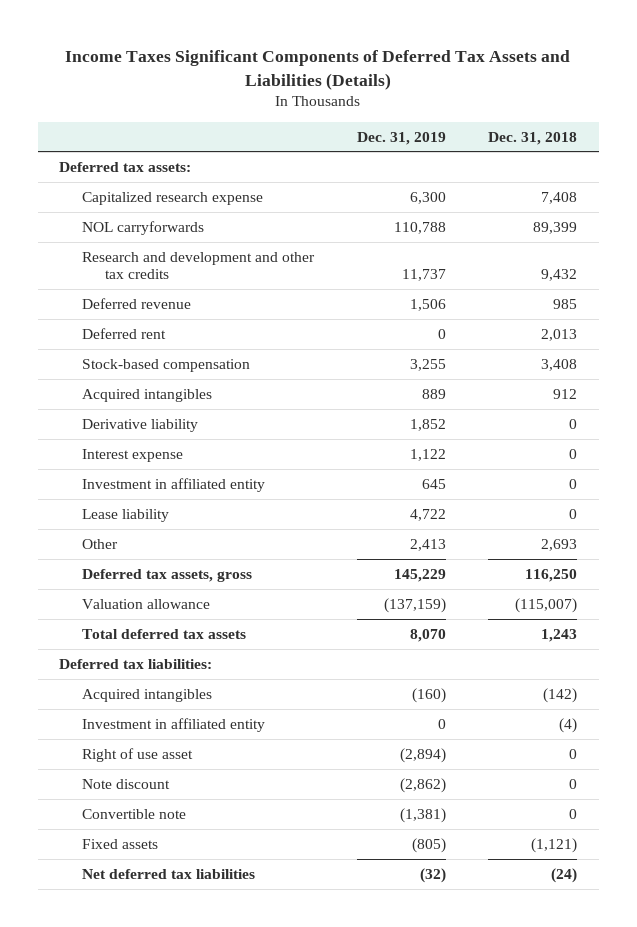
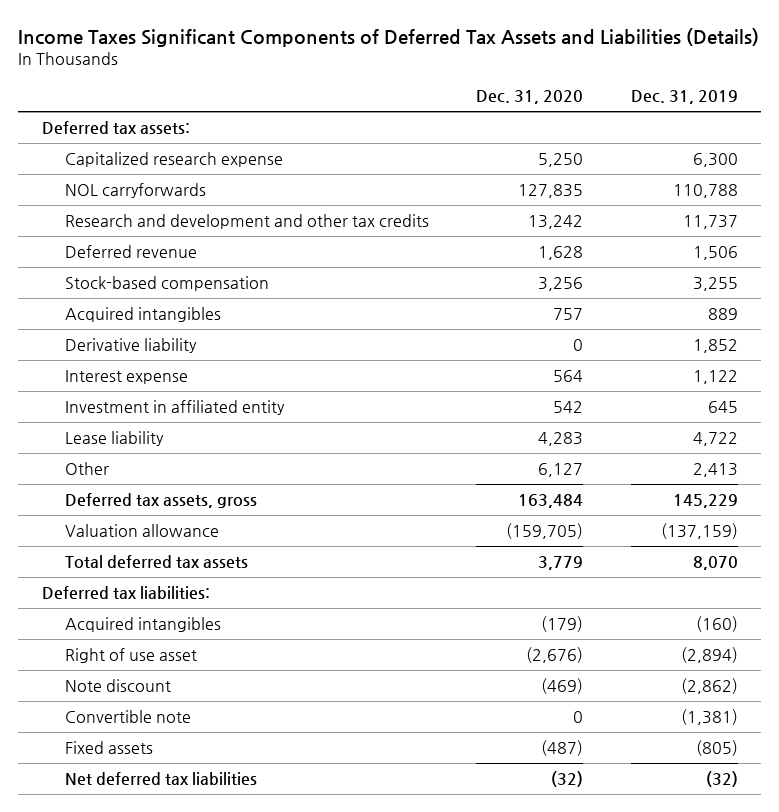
- | Dec. 31, 2019 | Dec. 31, 2018
+ | Dec. 31, 2020 | Dec. 31, 2019
- Deferred rent | 0 | 2,013
- Investment in affiliated entity | 0 | (4)

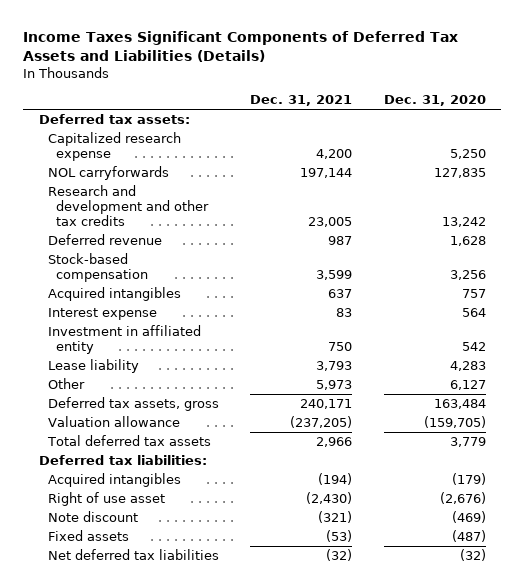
- | Dec. 31, 2020 | Dec. 31, 2019
+ | Dec. 31, 2021 | Dec. 31, 2020
- Derivative liability | 0 | 1,852
- Convertible note | 0 | (1,381)

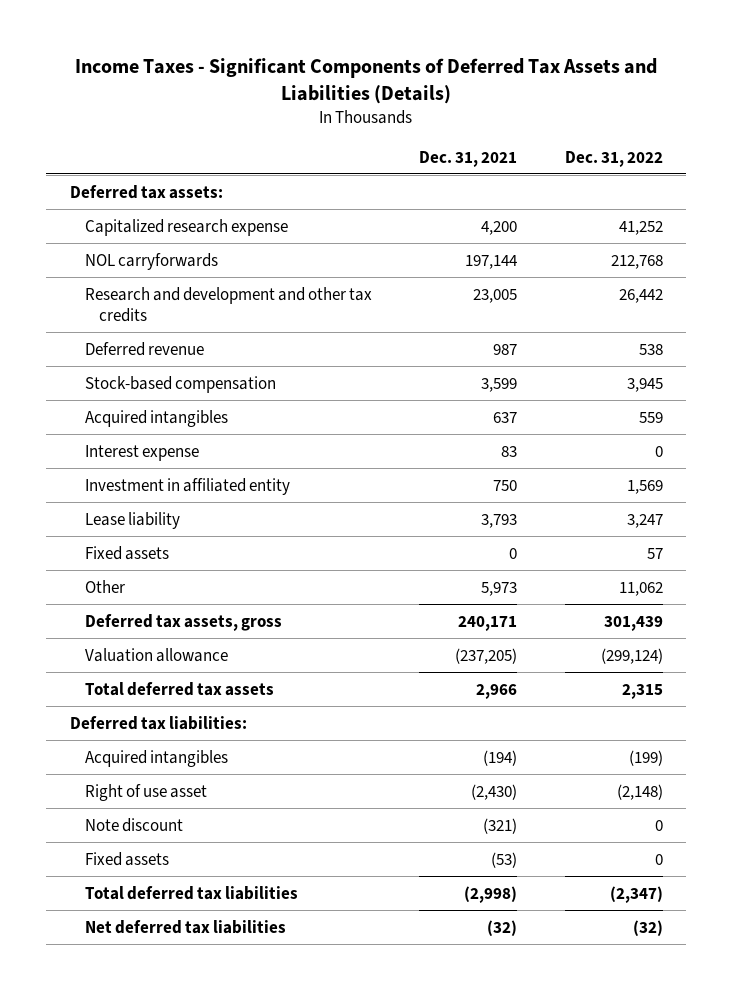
- Income Taxes Significant Components of Deferred Tax Assets and Liabilities (Details)
+ Income Taxes - Significant Components of Deferred Tax Assets and Liabilities (Details)
- | Dec. 31, 2021 | Dec. 31, 2020
+ | Dec. 31, 2021 | Dec. 31, 2022
+ Fixed assets | 0 | 57
+ Total deferred tax liabilities | (2,998) | (2,347)

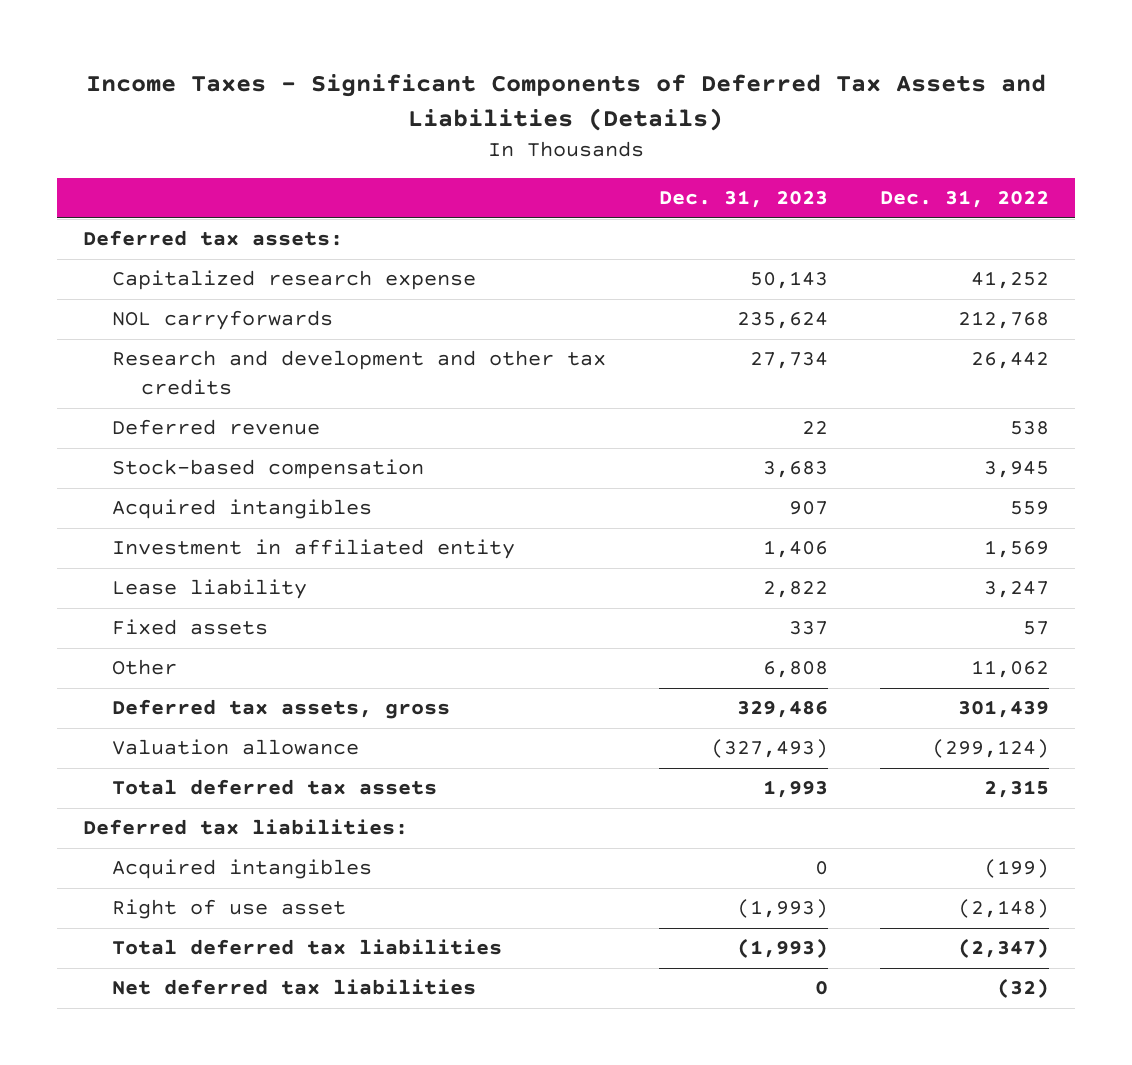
- | Dec. 31, 2021 | Dec. 31, 2022
+ | Dec. 31, 2023 | Dec. 31, 2022
- Interest expense | 83 | 0
- Note discount | (321) | 0
- Fixed assets | (53) | 0

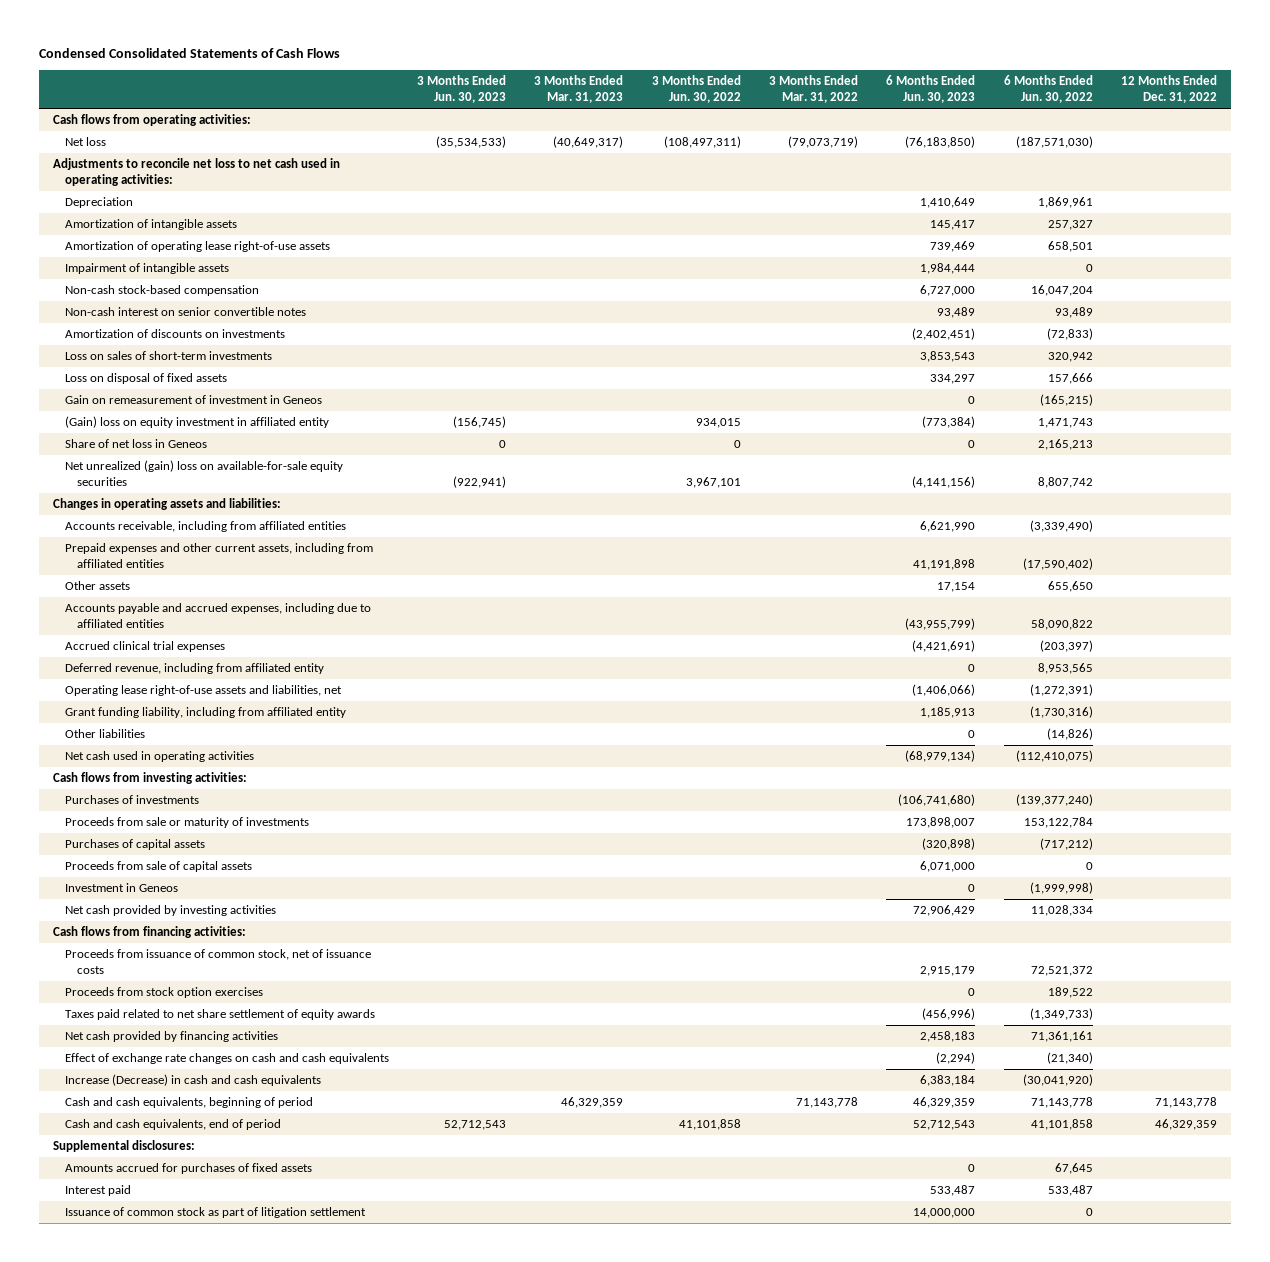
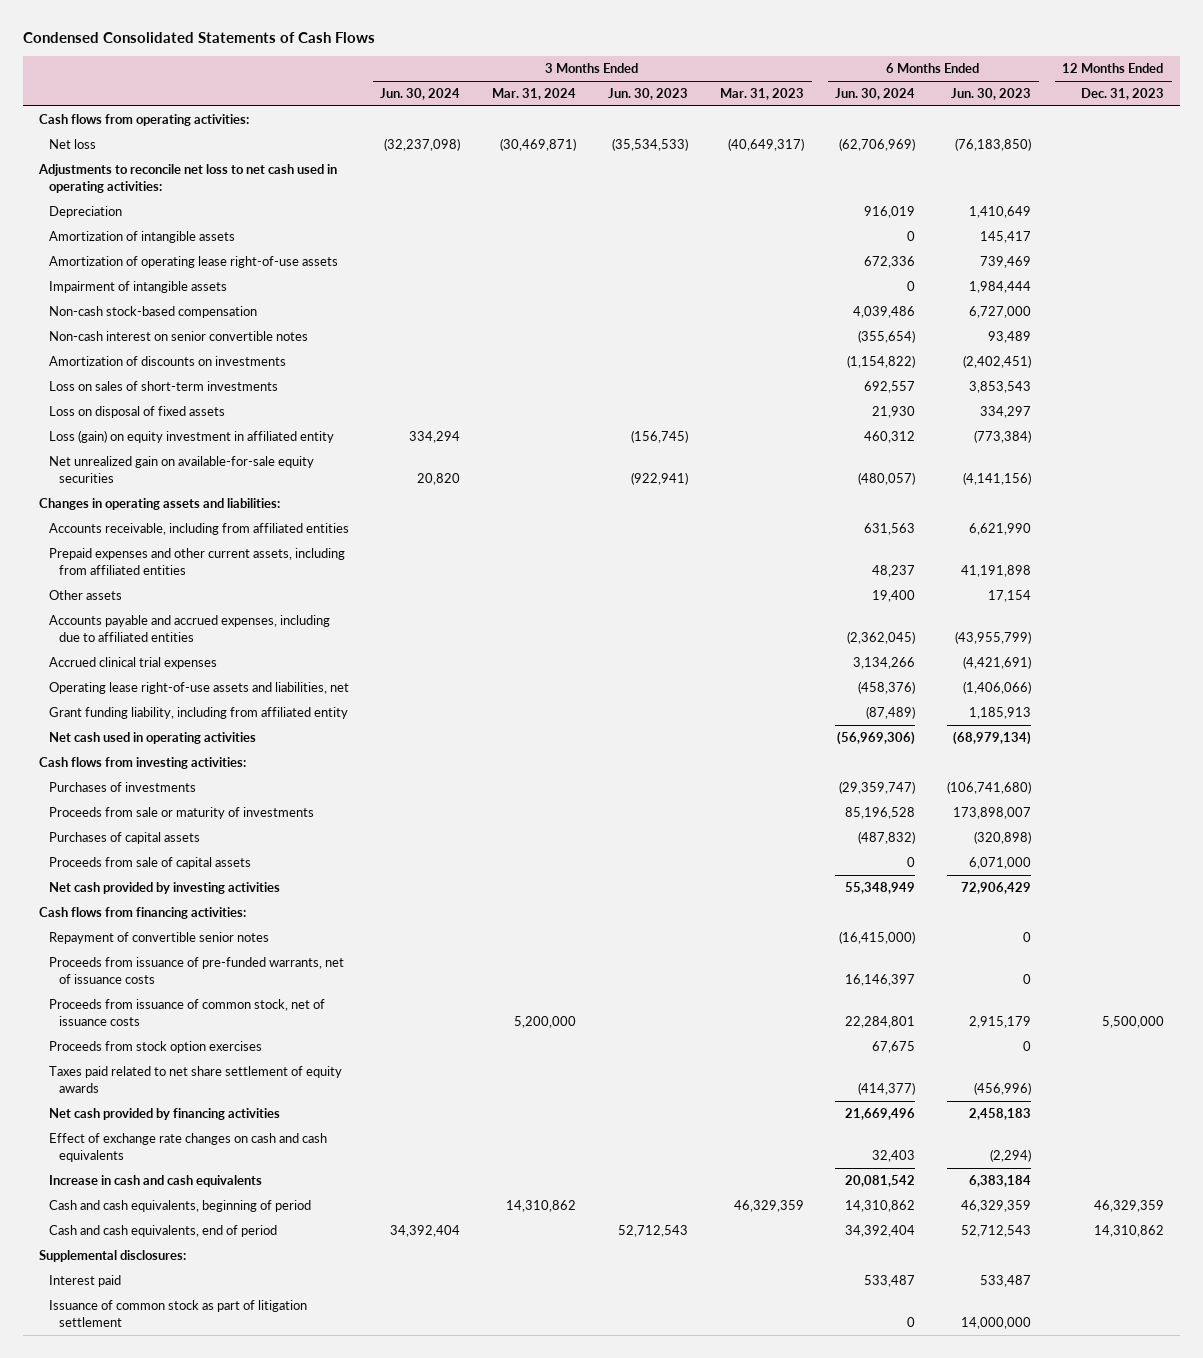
- | 3 Months Ended Jun. 30, 2023 | 3 Months Ended Mar. 31, 2023 | 3 Months Ended Jun. 30, 2022 | 3 Months Ended Mar. 31, 2022 | 6 Months Ended Jun. 30, 2023 | 6 Months Ended Jun. 30, 2022 | 12 Months Ended Dec. 31, 2022
+ | 3 Months Ended Jun. 30, 2024 | 3 Months Ended Mar. 31, 2024 | 3 Months Ended Jun. 30, 2023 | 3 Months Ended Mar. 31, 2023 | 6 Months Ended Jun. 30, 2024 | 6 Months Ended Jun. 30, 2023 | 12 Months Ended Dec. 31, 2023
- Gain on remeasurement of investment in Geneos | | | | | 0 | (165,215) |
- (Gain) loss on equity investment in affiliated entity | (156,745) | | 934,015 | | (773,384) | 1,471,743 |
- Share of net loss in Geneos | 0 | | 0 | | 0 | 2,165,213 |
- Net unrealized (gain) loss on available-for-sale equity securities | (922,941) | | 3,967,101 | | (4,141,156) | 8,807,742 |
+ Loss (gain) on equity investment in affiliated entity | 334,294 | | (156,745) | | 460,312 | (773,384) |
+ Net unrealized gain on available-for-sale equity securities | 20,820 | | (922,941) | | (480,057) | (4,141,156) |
- Deferred revenue, including from affiliated entity | | | | | 0 | 8,953,565 |
- Other liabilities | | | | | 0 | (14,826) |
- Investment in Geneos | | | | | 0 | (1,999,998) |
+ Repayment of convertible senior notes | | | | | (16,415,000) | 0 |
+ Proceeds from issuance of pre-funded warrants, net of issuance costs | | | | | 16,146,397 | 0 |
- Increase (Decrease) in cash and cash equivalents | | | | | 6,383,184 | (30,041,920) |
+ Increase in cash and cash equivalents | | | | | 20,081,542 | 6,383,184 |
- Amounts accrued for purchases of fixed assets | | | | | 0 | 67,645 |

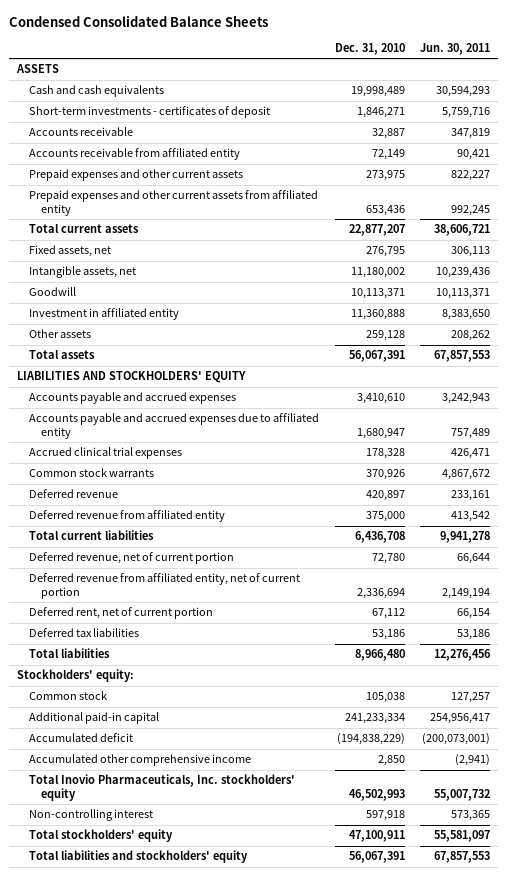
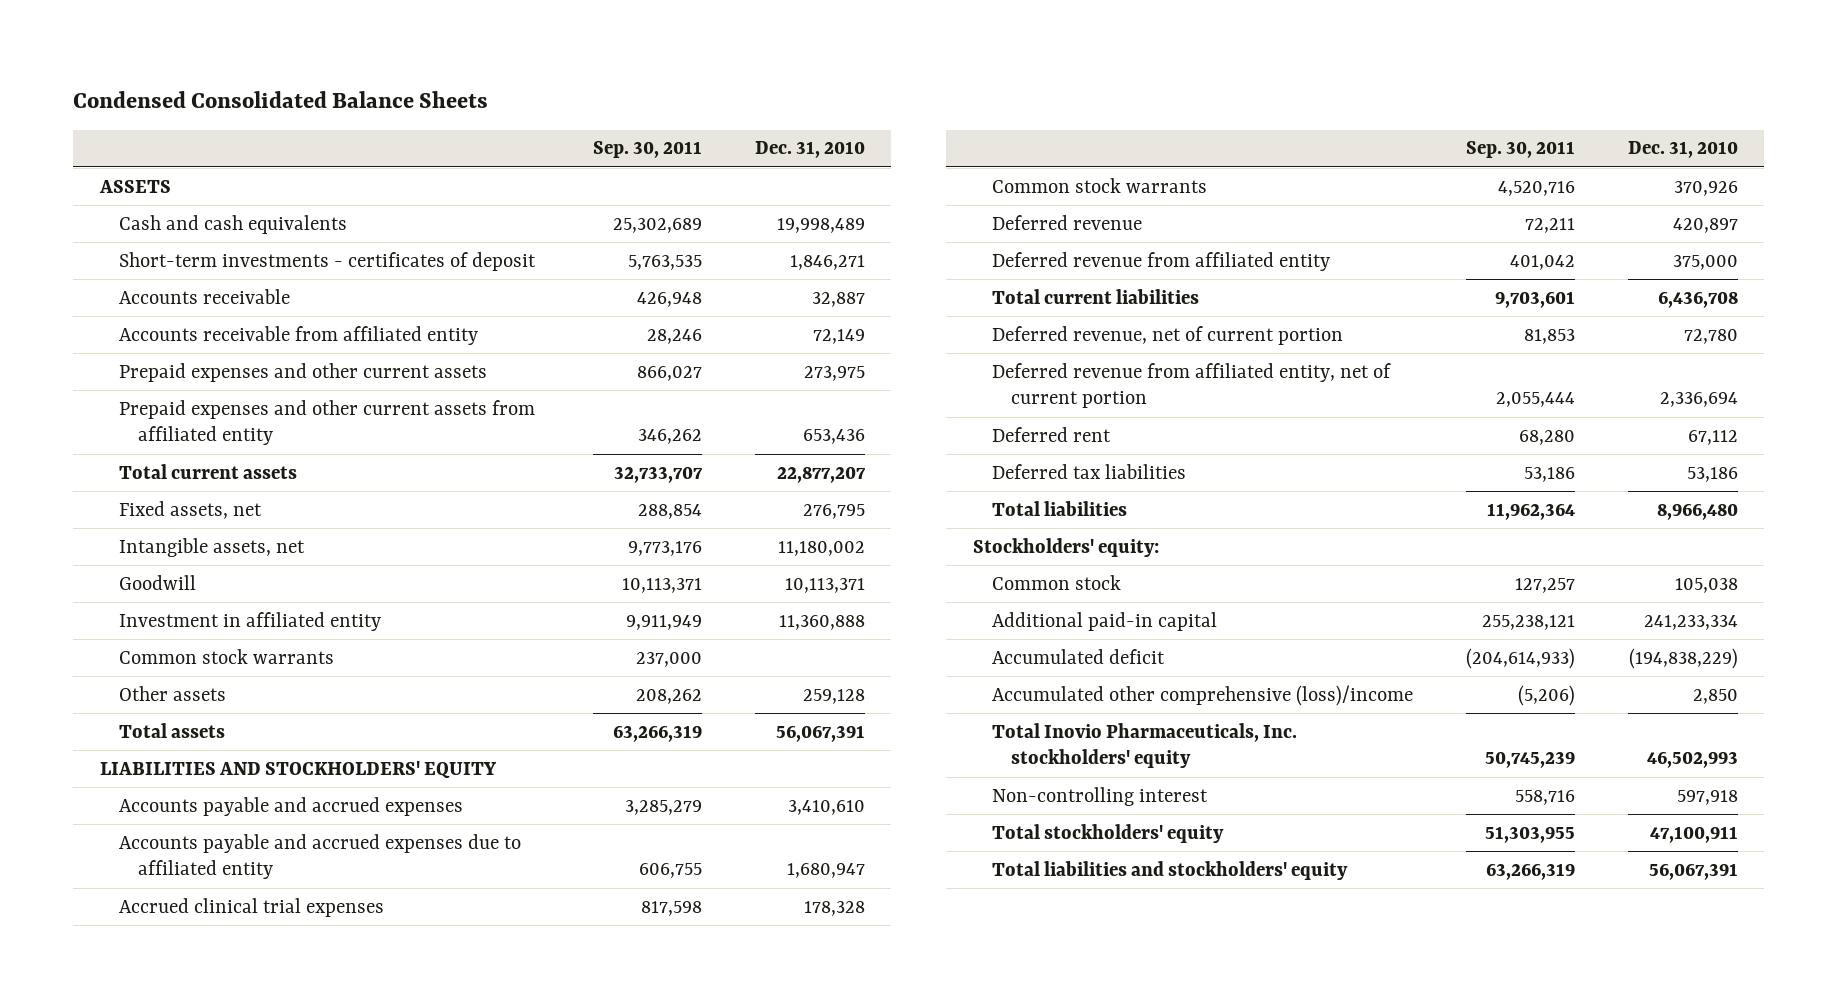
- | Dec. 31, 2010 | Jun. 30, 2011
+ | Sep. 30, 2011 | Dec. 31, 2010
+ Common stock warrants | 237,000 |
- Deferred rent, net of current portion | 67,112 | 66,154
+ Deferred rent | 68,280 | 67,112
- Accumulated other comprehensive income | 2,850 | (2,941)
+ Accumulated other comprehensive (loss)/income | (5,206) | 2,850

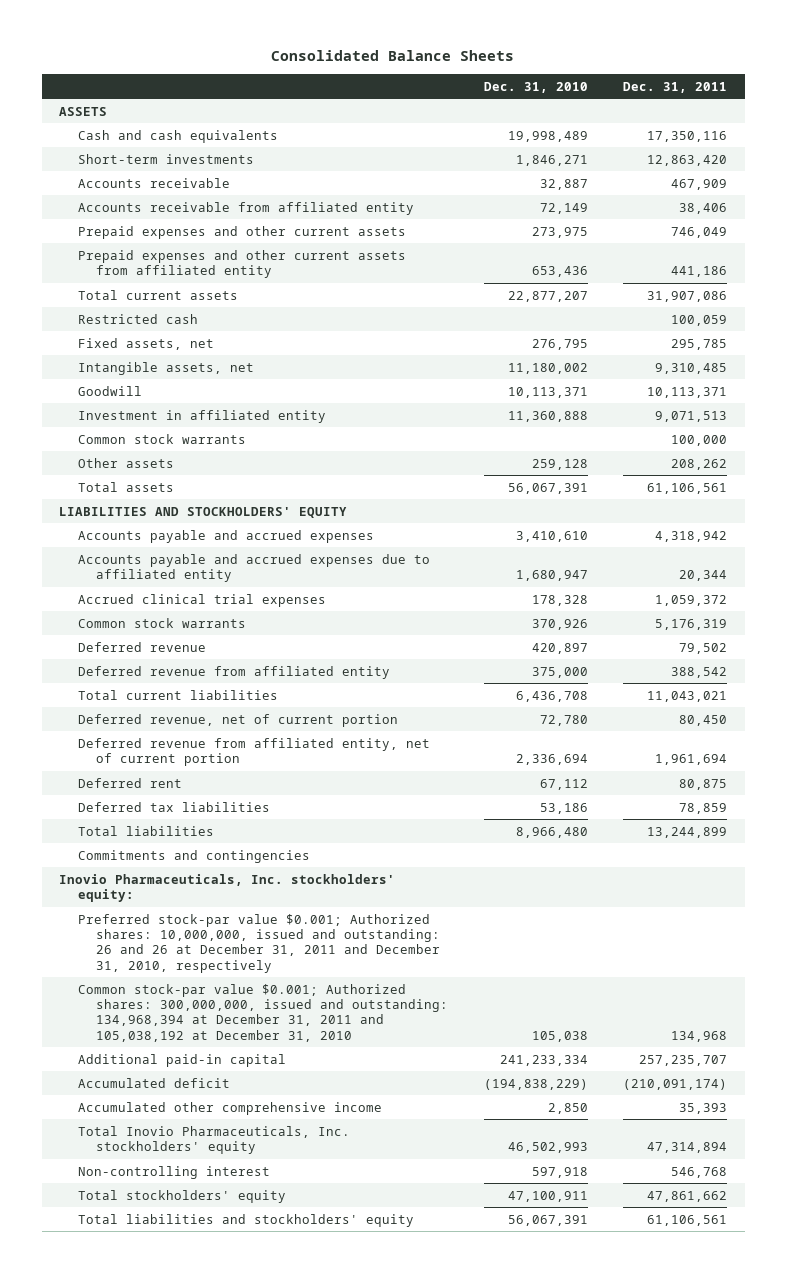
- Condensed Consolidated Balance Sheets
+ Consolidated Balance Sheets
- | Sep. 30, 2011 | Dec. 31, 2010
+ | Dec. 31, 2010 | Dec. 31, 2011
- Short-term investments - certificates of deposit | 5,763,535 | 1,846,271
+ Short-term investments | 1,846,271 | 12,863,420
+ Restricted cash | | 100,059
- Stockholders' equity:
- Common stock | 127,257 | 105,038
+ Commitments and contingencies
+ Inovio Pharmaceuticals, Inc. stockholders' equity:
+ Preferred stock-par value $0.001; Authorized shares: 10,000,000, issued and outstanding: 26 and 26 at December 31, 2011 and December 31, 2010, respectively
+ Common stock-par value $0.001; Authorized shares: 300,000,000, issued and outstanding: 134,968,394 at December 31, 2011 and 105,038,192 at December 31, 2010 | 105,038 | 134,968
- Accumulated other comprehensive (loss)/income | (5,206) | 2,850
+ Accumulated other comprehensive income | 2,850 | 35,393

